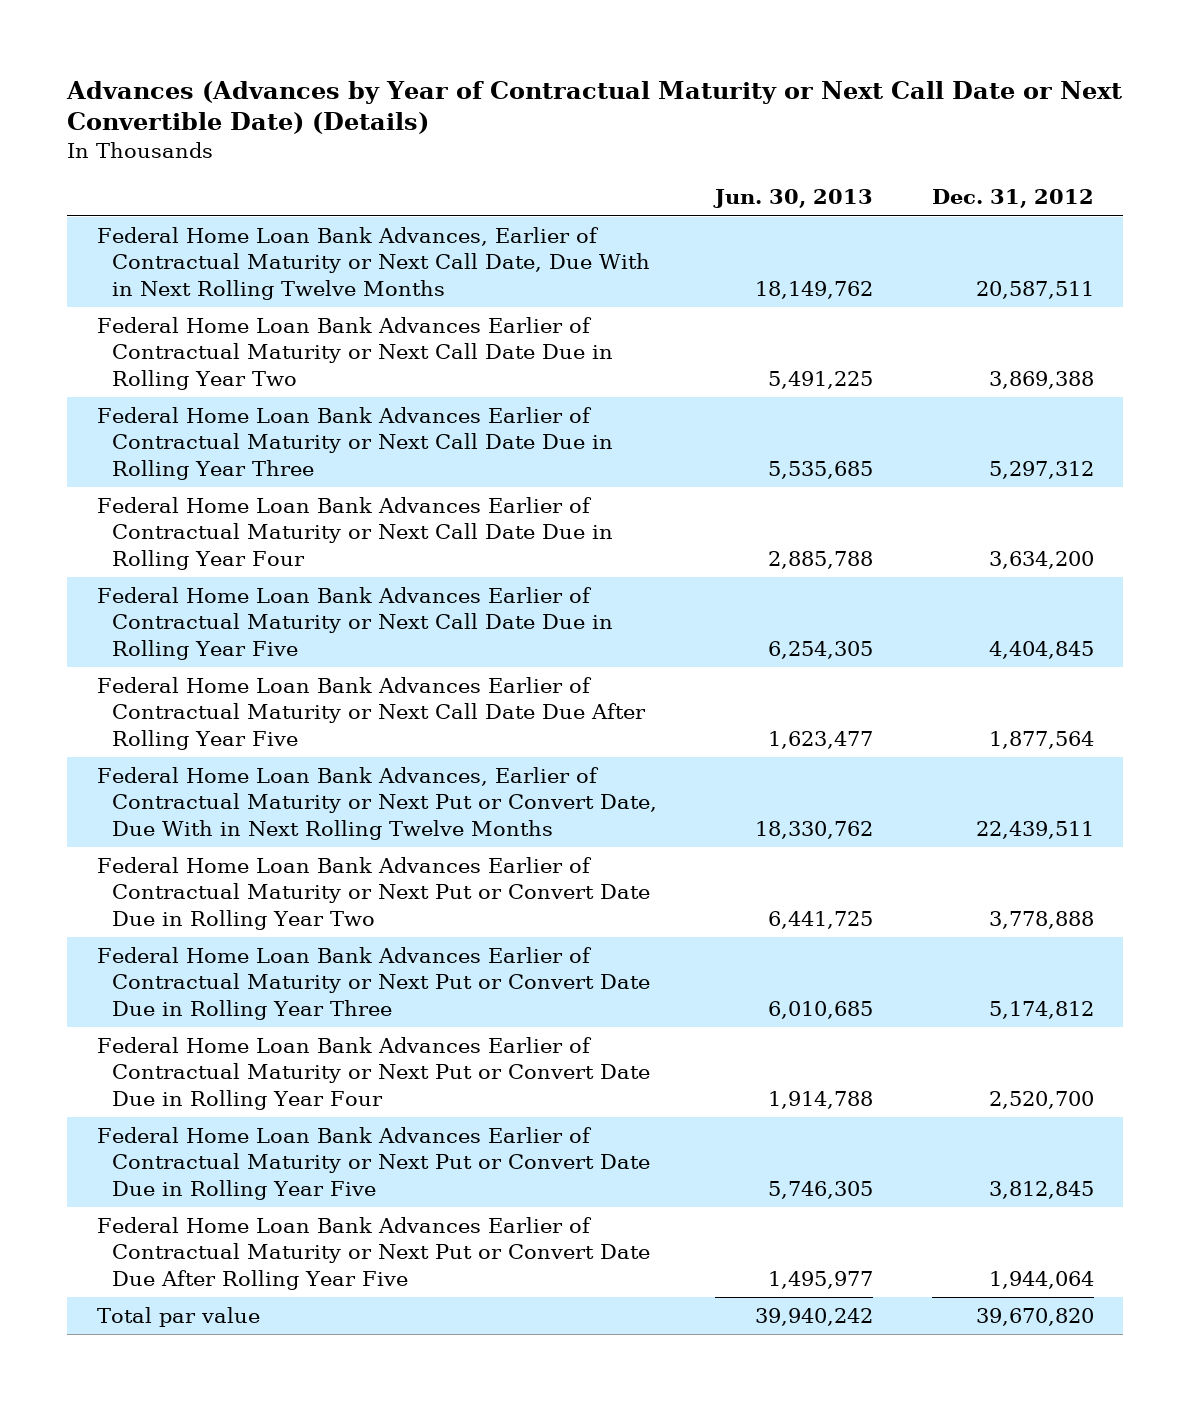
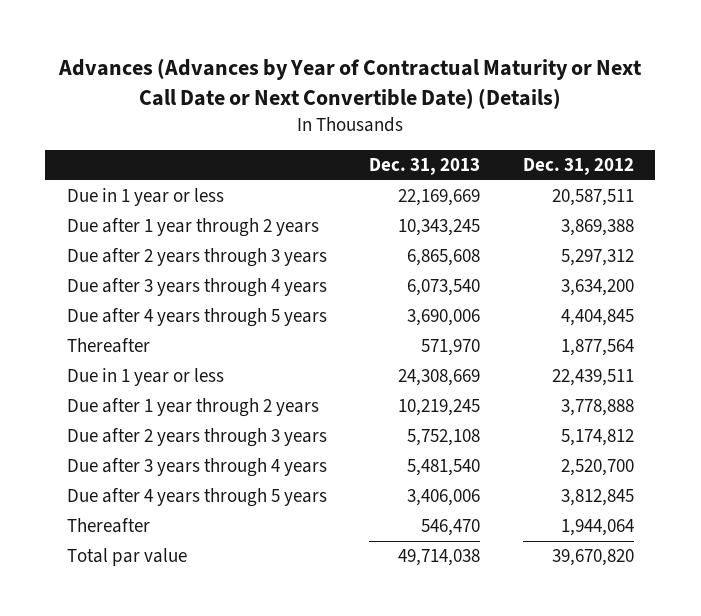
- | Jun. 30, 2013 | Dec. 31, 2012
+ | Dec. 31, 2013 | Dec. 31, 2012
- Federal Home Loan Bank Advances, Earlier of Contractual Maturity or Next Call Date, Due With in Next Rolling Twelve Months | 18,149,762 | 20,587,511
- Federal Home Loan Bank Advances Earlier of Contractual Maturity or Next Call Date Due in Rolling Year Two | 5,491,225 | 3,869,388
- Federal Home Loan Bank Advances Earlier of Contractual Maturity or Next Call Date Due in Rolling Year Three | 5,535,685 | 5,297,312
- Federal Home Loan Bank Advances Earlier of Contractual Maturity or Next Call Date Due in Rolling Year Four | 2,885,788 | 3,634,200
- Federal Home Loan Bank Advances Earlier of Contractual Maturity or Next Call Date Due in Rolling Year Five | 6,254,305 | 4,404,845
- Federal Home Loan Bank Advances Earlier of Contractual Maturity or Next Call Date Due After Rolling Year Five | 1,623,477 | 1,877,564
- Federal Home Loan Bank Advances, Earlier of Contractual Maturity or Next Put or Convert Date, Due With in Next Rolling Twelve Months | 18,330,762 | 22,439,511
- Federal Home Loan Bank Advances Earlier of Contractual Maturity or Next Put or Convert Date Due in Rolling Year Two | 6,441,725 | 3,778,888
- Federal Home Loan Bank Advances Earlier of Contractual Maturity or Next Put or Convert Date Due in Rolling Year Three | 6,010,685 | 5,174,812
- Federal Home Loan Bank Advances Earlier of Contractual Maturity or Next Put or Convert Date Due in Rolling Year Four | 1,914,788 | 2,520,700
- Federal Home Loan Bank Advances Earlier of Contractual Maturity or Next Put or Convert Date Due in Rolling Year Five | 5,746,305 | 3,812,845
- Federal Home Loan Bank Advances Earlier of Contractual Maturity or Next Put or Convert Date Due After Rolling Year Five | 1,495,977 | 1,944,064
+ Due in 1 year or less | 22,169,669 | 20,587,511
+ Due after 1 year through 2 years | 10,343,245 | 3,869,388
+ Due after 2 years through 3 years | 6,865,608 | 5,297,312
+ Due after 3 years through 4 years | 6,073,540 | 3,634,200
+ Due after 4 years through 5 years | 3,690,006 | 4,404,845
+ Thereafter | 571,970 | 1,877,564
+ Due in 1 year or less | 24,308,669 | 22,439,511
+ Due after 1 year through 2 years | 10,219,245 | 3,778,888
+ Due after 2 years through 3 years | 5,752,108 | 5,174,812
+ Due after 3 years through 4 years | 5,481,540 | 2,520,700
+ Due after 4 years through 5 years | 3,406,006 | 3,812,845
+ Thereafter | 546,470 | 1,944,064

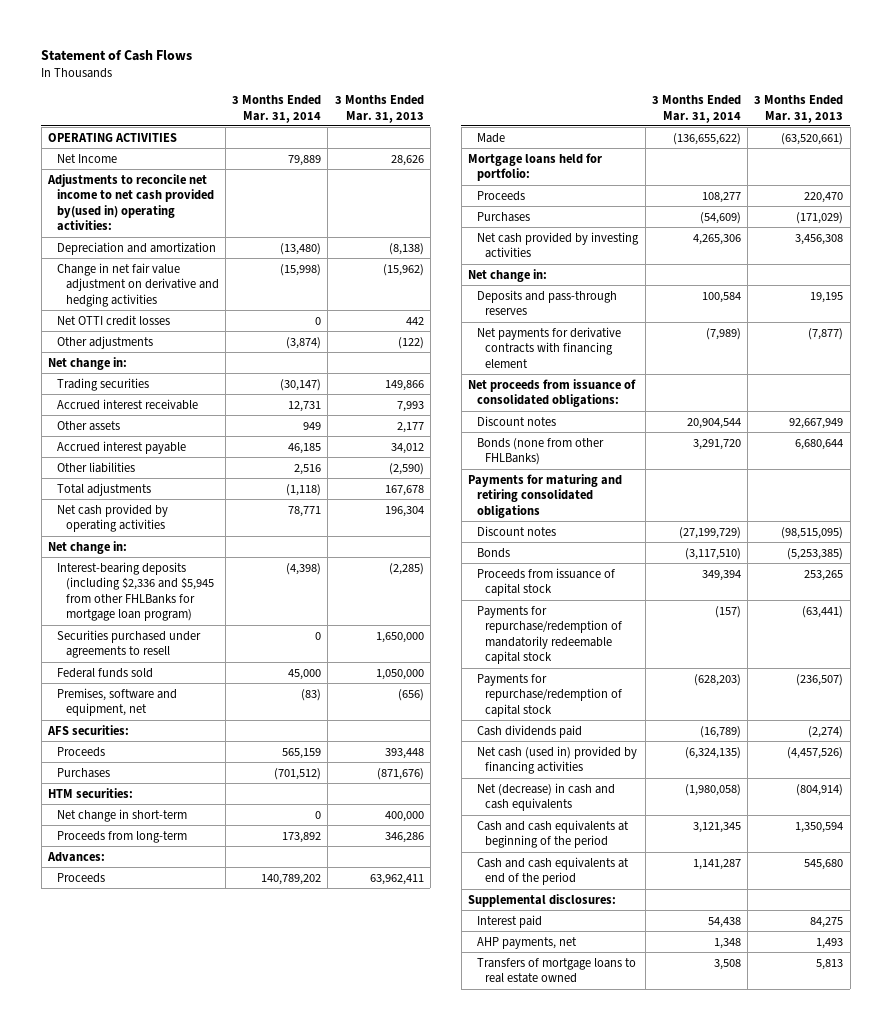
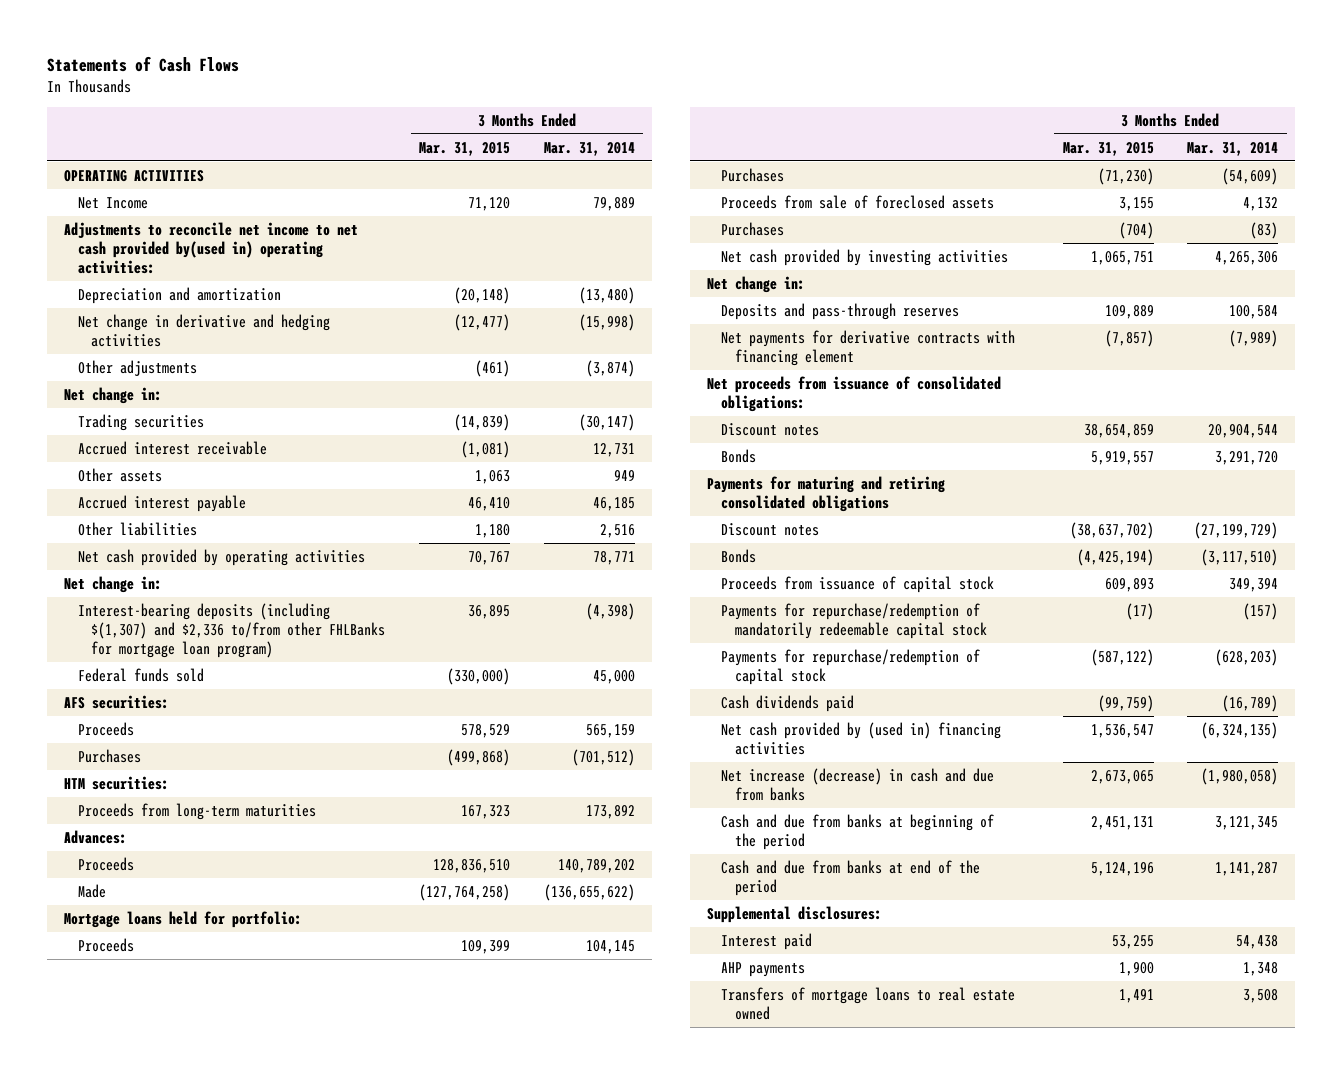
- Statement of Cash Flows
+ Statements of Cash Flows
- | 3 Months Ended Mar. 31, 2014 | 3 Months Ended Mar. 31, 2013
+ | 3 Months Ended Mar. 31, 2015 | 3 Months Ended Mar. 31, 2014
- Change in net fair value adjustment on derivative and hedging activities | (15,998) | (15,962)
- Net OTTI credit losses | 0 | 442
+ Net change in derivative and hedging activities | (12,477) | (15,998)
- Total adjustments | (1,118) | 167,678
- Interest-bearing deposits (including $2,336 and $5,945 from other FHLBanks for mortgage loan program) | (4,398) | (2,285)
- Securities purchased under agreements to resell | 0 | 1,650,000
+ Interest-bearing deposits (including $(1,307) and $2,336 to/from other FHLBanks for mortgage loan program) | 36,895 | (4,398)
- Premises, software and equipment, net | (83) | (656)
- Net change in short-term | 0 | 400,000
- Proceeds from long-term | 173,892 | 346,286
+ Proceeds from long-term maturities | 167,323 | 173,892
- Proceeds | 108,277 | 220,470
+ Proceeds | 109,399 | 104,145
+ Proceeds from sale of foreclosed assets | 3,155 | 4,132
+ Purchases | (704) | (83)
- Bonds (none from other FHLBanks) | 3,291,720 | 6,680,644
+ Bonds | 5,919,557 | 3,291,720
- Net cash (used in) provided by financing activities | (6,324,135) | (4,457,526)
- Net (decrease) in cash and cash equivalents | (1,980,058) | (804,914)
- Cash and cash equivalents at beginning of the period | 3,121,345 | 1,350,594
- Cash and cash equivalents at end of the period | 1,141,287 | 545,680
+ Net cash provided by (used in) financing activities | 1,536,547 | (6,324,135)
+ Net increase (decrease) in cash and due from banks | 2,673,065 | (1,980,058)
+ Cash and due from banks at beginning of the period | 2,451,131 | 3,121,345
+ Cash and due from banks at end of the period | 5,124,196 | 1,141,287
- AHP payments, net | 1,348 | 1,493
+ AHP payments | 1,900 | 1,348

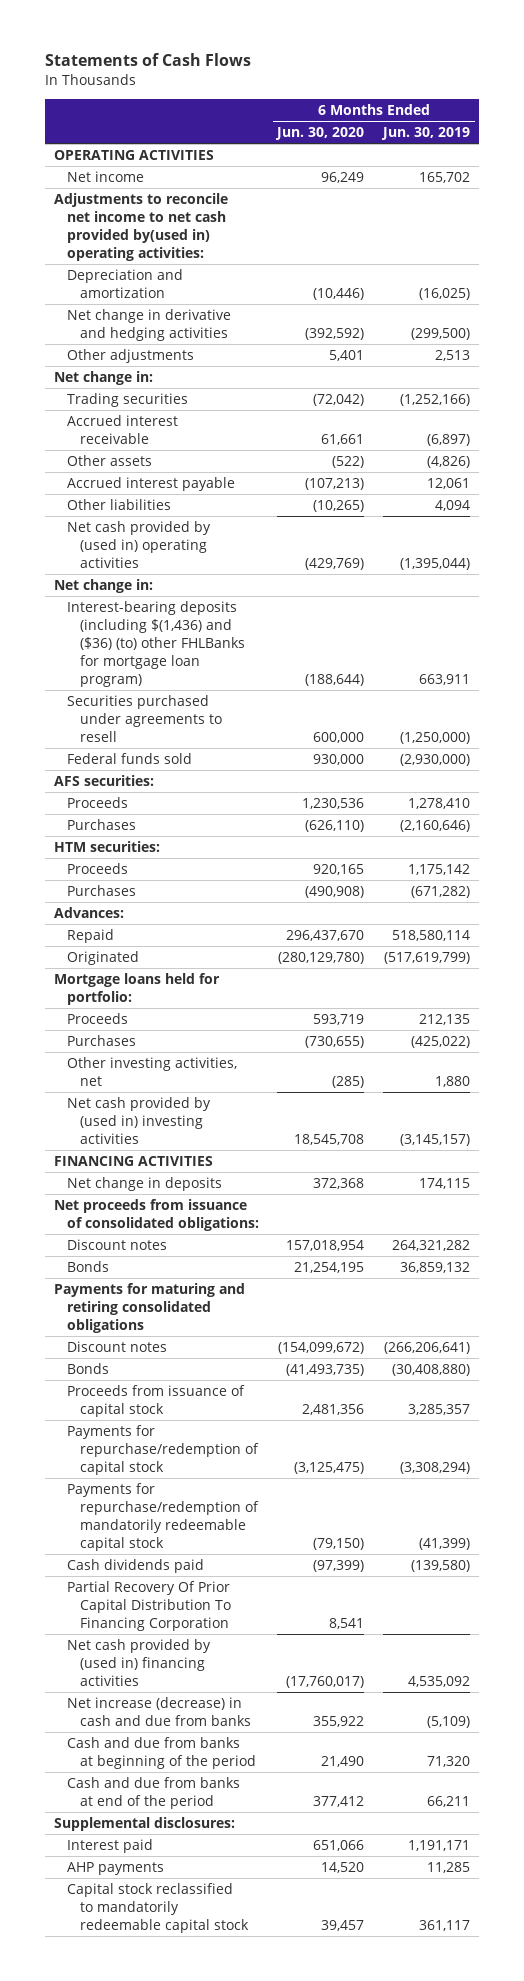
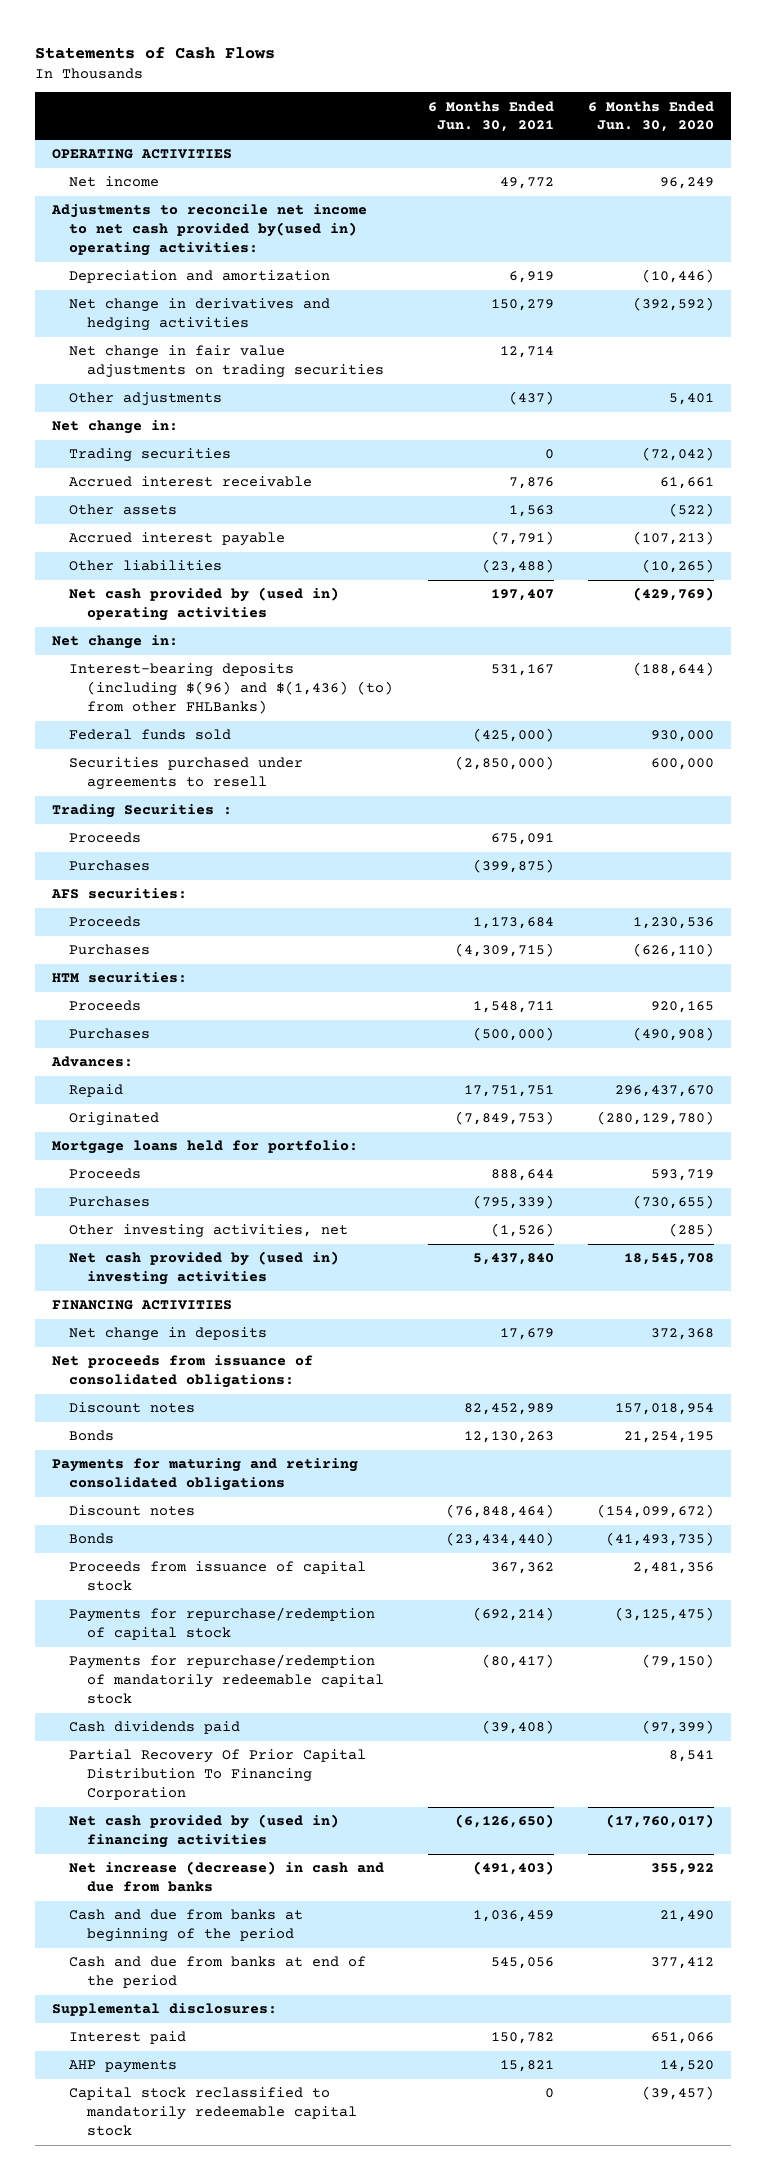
- | 6 Months Ended Jun. 30, 2020 | 6 Months Ended Jun. 30, 2019
+ | 6 Months Ended Jun. 30, 2021 | 6 Months Ended Jun. 30, 2020
- Net change in derivative and hedging activities | (392,592) | (299,500)
+ Net change in derivatives and hedging activities | 150,279 | (392,592)
+ Net change in fair value adjustments on trading securities | 12,714 |
- Interest-bearing deposits (including $(1,436) and ($36) (to) other FHLBanks for mortgage loan program) | (188,644) | 663,911
+ Interest-bearing deposits (including $(96) and $(1,436) (to) from other FHLBanks) | 531,167 | (188,644)
moved down: Securities purchased under agreements to resell | (2,850,000) | 600,000
+ Trading Securities :
+ Proceeds | 675,091 |
+ Purchases | (399,875) |
- Capital stock reclassified to mandatorily redeemable capital stock | 39,457 | 361,117
+ Capital stock reclassified to mandatorily redeemable capital stock | 0 | (39,457)

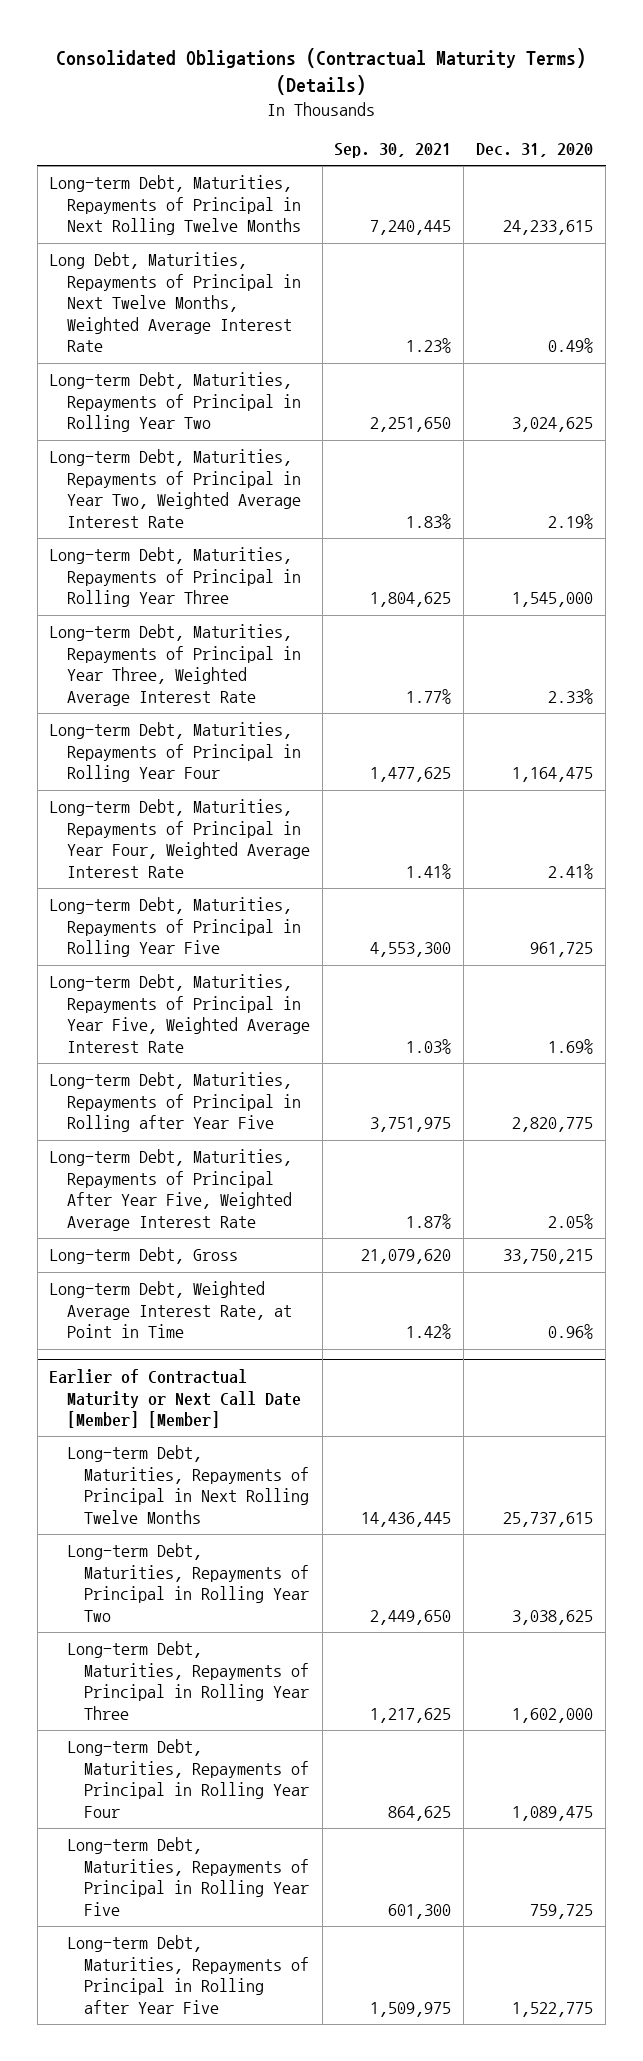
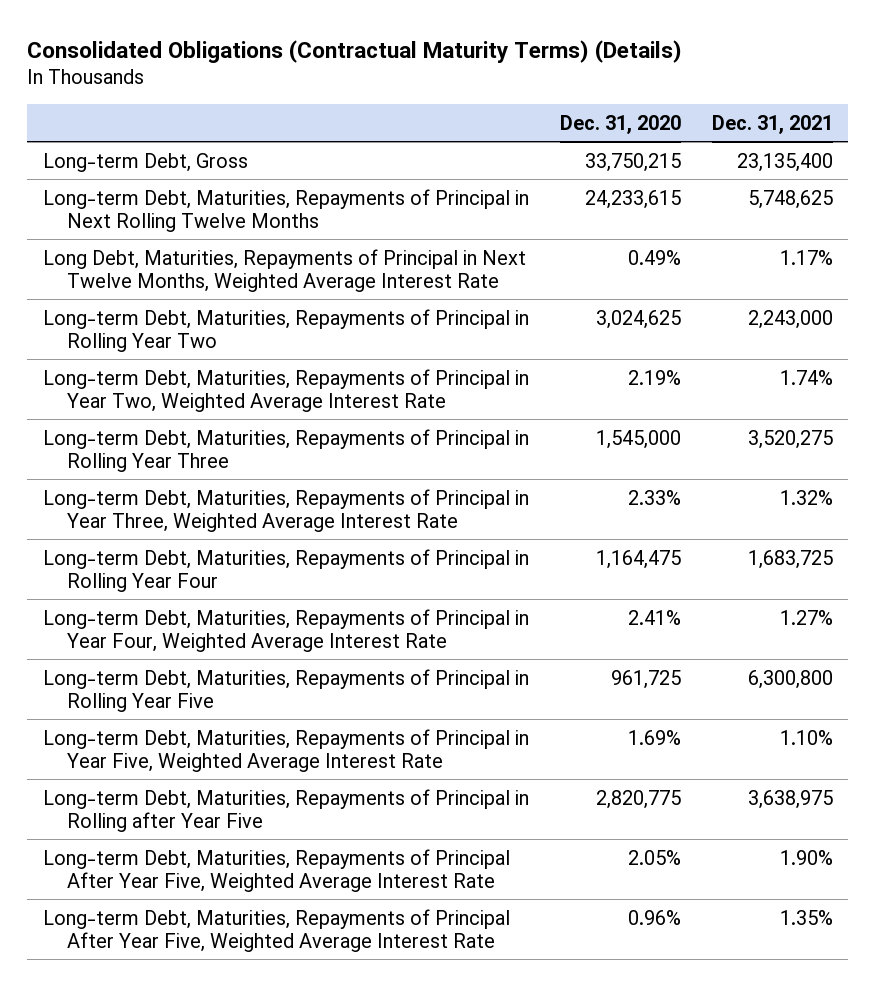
- | Sep. 30, 2021 | Dec. 31, 2020
+ | Dec. 31, 2020 | Dec. 31, 2021
moved up: Long-term Debt, Gross | 33,750,215 | 23,135,400
- Long-term Debt, Weighted Average Interest Rate, at Point in Time | 1.42% | 0.96%
- Earlier of Contractual Maturity or Next Call Date [Member] [Member]
- Long-term Debt, Maturities, Repayments of Principal in Next Rolling Twelve Months | 14,436,445 | 25,737,615
- Long-term Debt, Maturities, Repayments of Principal in Rolling Year Two | 2,449,650 | 3,038,625
- Long-term Debt, Maturities, Repayments of Principal in Rolling Year Three | 1,217,625 | 1,602,000
- Long-term Debt, Maturities, Repayments of Principal in Rolling Year Four | 864,625 | 1,089,475
- Long-term Debt, Maturities, Repayments of Principal in Rolling Year Five | 601,300 | 759,725
- Long-term Debt, Maturities, Repayments of Principal in Rolling after Year Five | 1,509,975 | 1,522,775
+ Long-term Debt, Maturities, Repayments of Principal After Year Five, Weighted Average Interest Rate | 0.96% | 1.35%

